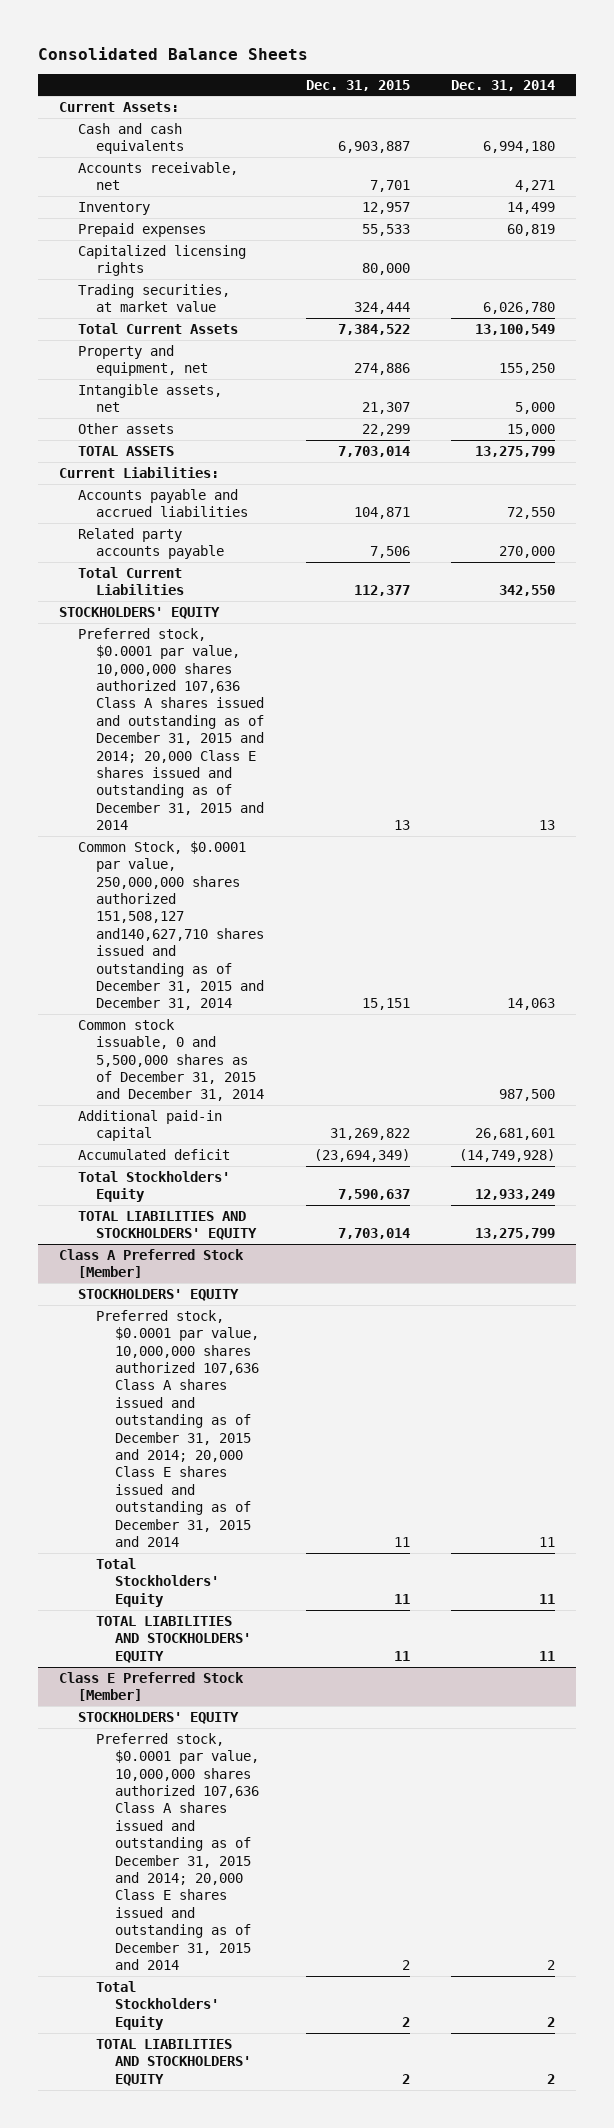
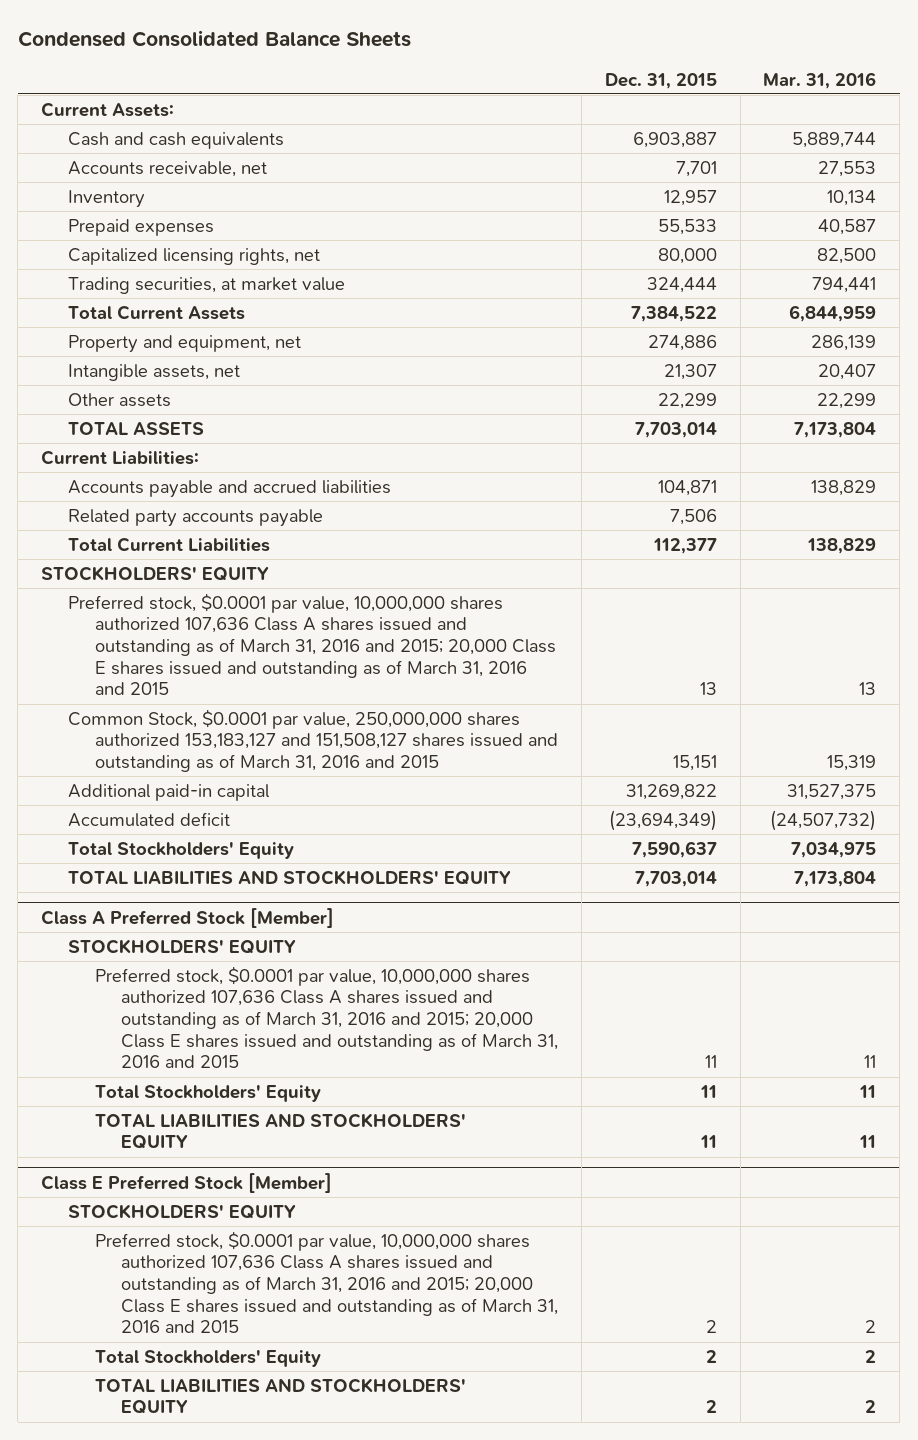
- Consolidated Balance Sheets
+ Condensed Consolidated Balance Sheets
- | Dec. 31, 2015 | Dec. 31, 2014
+ | Dec. 31, 2015 | Mar. 31, 2016
- Capitalized licensing rights | 80,000 |
+ Capitalized licensing rights, net | 80,000 | 82,500
- Preferred stock, $0.0001 par value, 10,000,000 shares authorized 107,636 Class A shares issued and outstanding as of December 31, 2015 and 2014; 20,000 Class E shares issued and outstanding as of December 31, 2015 and 2014 | 13 | 13
- Common Stock, $0.0001 par value, 250,000,000 shares authorized 151,508,127 and140,627,710 shares issued and outstanding as of December 31, 2015 and December 31, 2014 | 15,151 | 14,063
- Common stock issuable, 0 and 5,500,000 shares as of December 31, 2015 and December 31, 2014 | | 987,500
+ Preferred stock, $0.0001 par value, 10,000,000 shares authorized 107,636 Class A shares issued and outstanding as of March 31, 2016 and 2015; 20,000 Class E shares issued and outstanding as of March 31, 2016 and 2015 | 13 | 13
+ Common Stock, $0.0001 par value, 250,000,000 shares authorized 153,183,127 and 151,508,127 shares issued and outstanding as of March 31, 2016 and 2015 | 15,151 | 15,319
@ Class A Preferred Stock [Member]
- Preferred stock, $0.0001 par value, 10,000,000 shares authorized 107,636 Class A shares issued and outstanding as of December 31, 2015 and 2014; 20,000 Class E shares issued and outstanding as of December 31, 2015 and 2014 | 11 | 11
+ Preferred stock, $0.0001 par value, 10,000,000 shares authorized 107,636 Class A shares issued and outstanding as of March 31, 2016 and 2015; 20,000 Class E shares issued and outstanding as of March 31, 2016 and 2015 | 11 | 11
@ Class E Preferred Stock [Member]
- Preferred stock, $0.0001 par value, 10,000,000 shares authorized 107,636 Class A shares issued and outstanding as of December 31, 2015 and 2014; 20,000 Class E shares issued and outstanding as of December 31, 2015 and 2014 | 2 | 2
+ Preferred stock, $0.0001 par value, 10,000,000 shares authorized 107,636 Class A shares issued and outstanding as of March 31, 2016 and 2015; 20,000 Class E shares issued and outstanding as of March 31, 2016 and 2015 | 2 | 2

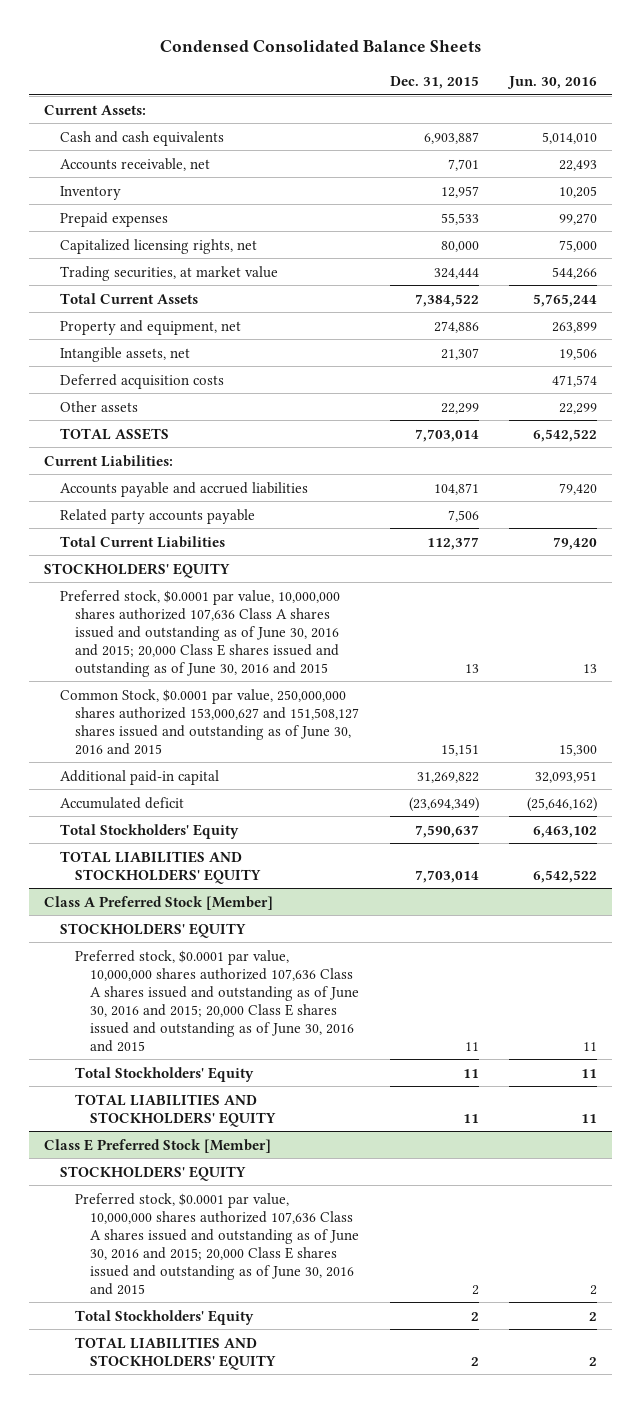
- | Dec. 31, 2015 | Mar. 31, 2016
+ | Dec. 31, 2015 | Jun. 30, 2016
+ Deferred acquisition costs | | 471,574
- Preferred stock, $0.0001 par value, 10,000,000 shares authorized 107,636 Class A shares issued and outstanding as of March 31, 2016 and 2015; 20,000 Class E shares issued and outstanding as of March 31, 2016 and 2015 | 13 | 13
- Common Stock, $0.0001 par value, 250,000,000 shares authorized 153,183,127 and 151,508,127 shares issued and outstanding as of March 31, 2016 and 2015 | 15,151 | 15,319
+ Preferred stock, $0.0001 par value, 10,000,000 shares authorized 107,636 Class A shares issued and outstanding as of June 30, 2016 and 2015; 20,000 Class E shares issued and outstanding as of June 30, 2016 and 2015 | 13 | 13
+ Common Stock, $0.0001 par value, 250,000,000 shares authorized 153,000,627 and 151,508,127 shares issued and outstanding as of June 30, 2016 and 2015 | 15,151 | 15,300
@ Class A Preferred Stock [Member]
- Preferred stock, $0.0001 par value, 10,000,000 shares authorized 107,636 Class A shares issued and outstanding as of March 31, 2016 and 2015; 20,000 Class E shares issued and outstanding as of March 31, 2016 and 2015 | 11 | 11
+ Preferred stock, $0.0001 par value, 10,000,000 shares authorized 107,636 Class A shares issued and outstanding as of June 30, 2016 and 2015; 20,000 Class E shares issued and outstanding as of June 30, 2016 and 2015 | 11 | 11
@ Class E Preferred Stock [Member]
- Preferred stock, $0.0001 par value, 10,000,000 shares authorized 107,636 Class A shares issued and outstanding as of March 31, 2016 and 2015; 20,000 Class E shares issued and outstanding as of March 31, 2016 and 2015 | 2 | 2
+ Preferred stock, $0.0001 par value, 10,000,000 shares authorized 107,636 Class A shares issued and outstanding as of June 30, 2016 and 2015; 20,000 Class E shares issued and outstanding as of June 30, 2016 and 2015 | 2 | 2

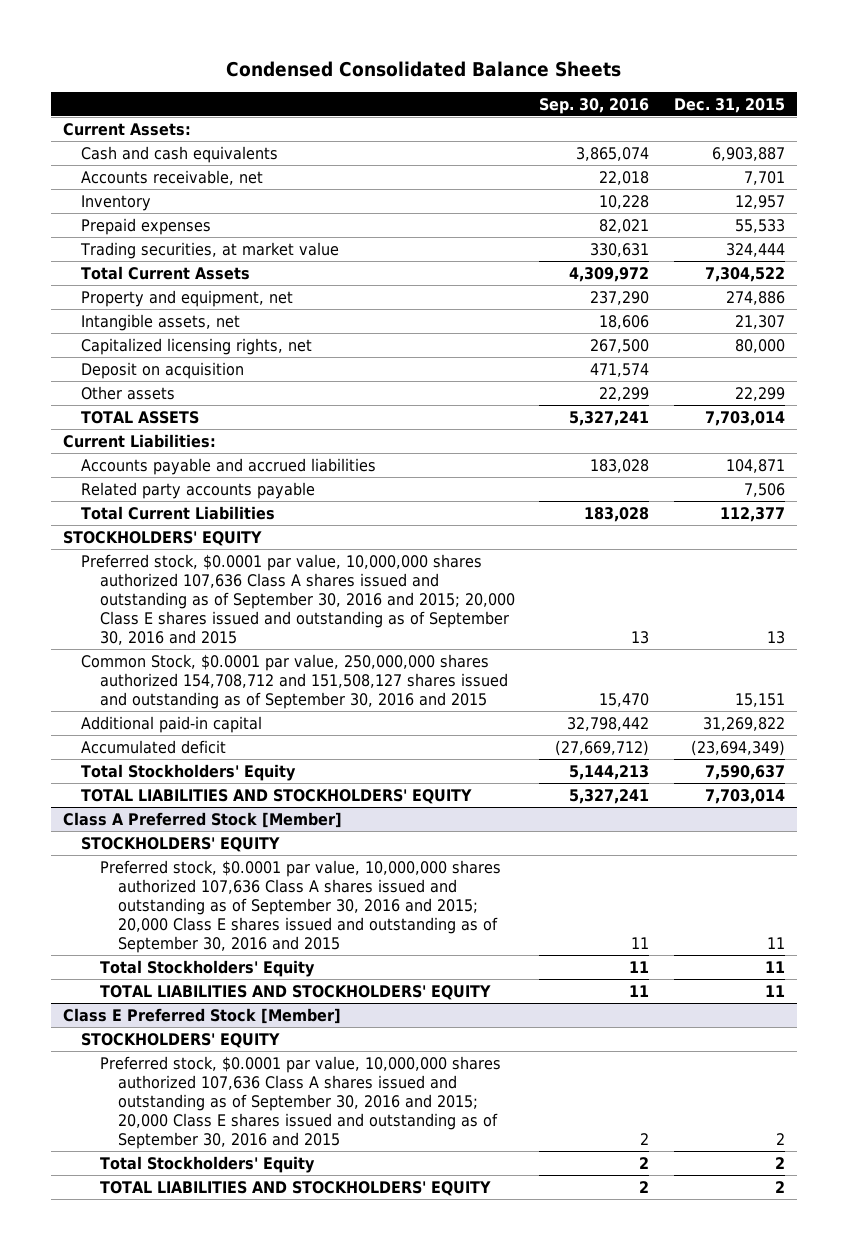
- | Dec. 31, 2015 | Jun. 30, 2016
+ | Sep. 30, 2016 | Dec. 31, 2015
- Total Current Assets | 7,384,522 | 5,765,244
+ Total Current Assets | 4,309,972 | 7,304,522
- Deferred acquisition costs | | 471,574
moved down: Capitalized licensing rights, net | 267,500 | 80,000
+ Deposit on acquisition | 471,574 |
- Preferred stock, $0.0001 par value, 10,000,000 shares authorized 107,636 Class A shares issued and outstanding as of June 30, 2016 and 2015; 20,000 Class E shares issued and outstanding as of June 30, 2016 and 2015 | 13 | 13
- Common Stock, $0.0001 par value, 250,000,000 shares authorized 153,000,627 and 151,508,127 shares issued and outstanding as of June 30, 2016 and 2015 | 15,151 | 15,300
+ Preferred stock, $0.0001 par value, 10,000,000 shares authorized 107,636 Class A shares issued and outstanding as of September 30, 2016 and 2015; 20,000 Class E shares issued and outstanding as of September 30, 2016 and 2015 | 13 | 13
+ Common Stock, $0.0001 par value, 250,000,000 shares authorized 154,708,712 and 151,508,127 shares issued and outstanding as of September 30, 2016 and 2015 | 15,470 | 15,151
@ Class A Preferred Stock [Member]
- Preferred stock, $0.0001 par value, 10,000,000 shares authorized 107,636 Class A shares issued and outstanding as of June 30, 2016 and 2015; 20,000 Class E shares issued and outstanding as of June 30, 2016 and 2015 | 11 | 11
+ Preferred stock, $0.0001 par value, 10,000,000 shares authorized 107,636 Class A shares issued and outstanding as of September 30, 2016 and 2015; 20,000 Class E shares issued and outstanding as of September 30, 2016 and 2015 | 11 | 11
@ Class E Preferred Stock [Member]
- Preferred stock, $0.0001 par value, 10,000,000 shares authorized 107,636 Class A shares issued and outstanding as of June 30, 2016 and 2015; 20,000 Class E shares issued and outstanding as of June 30, 2016 and 2015 | 2 | 2
+ Preferred stock, $0.0001 par value, 10,000,000 shares authorized 107,636 Class A shares issued and outstanding as of September 30, 2016 and 2015; 20,000 Class E shares issued and outstanding as of September 30, 2016 and 2015 | 2 | 2

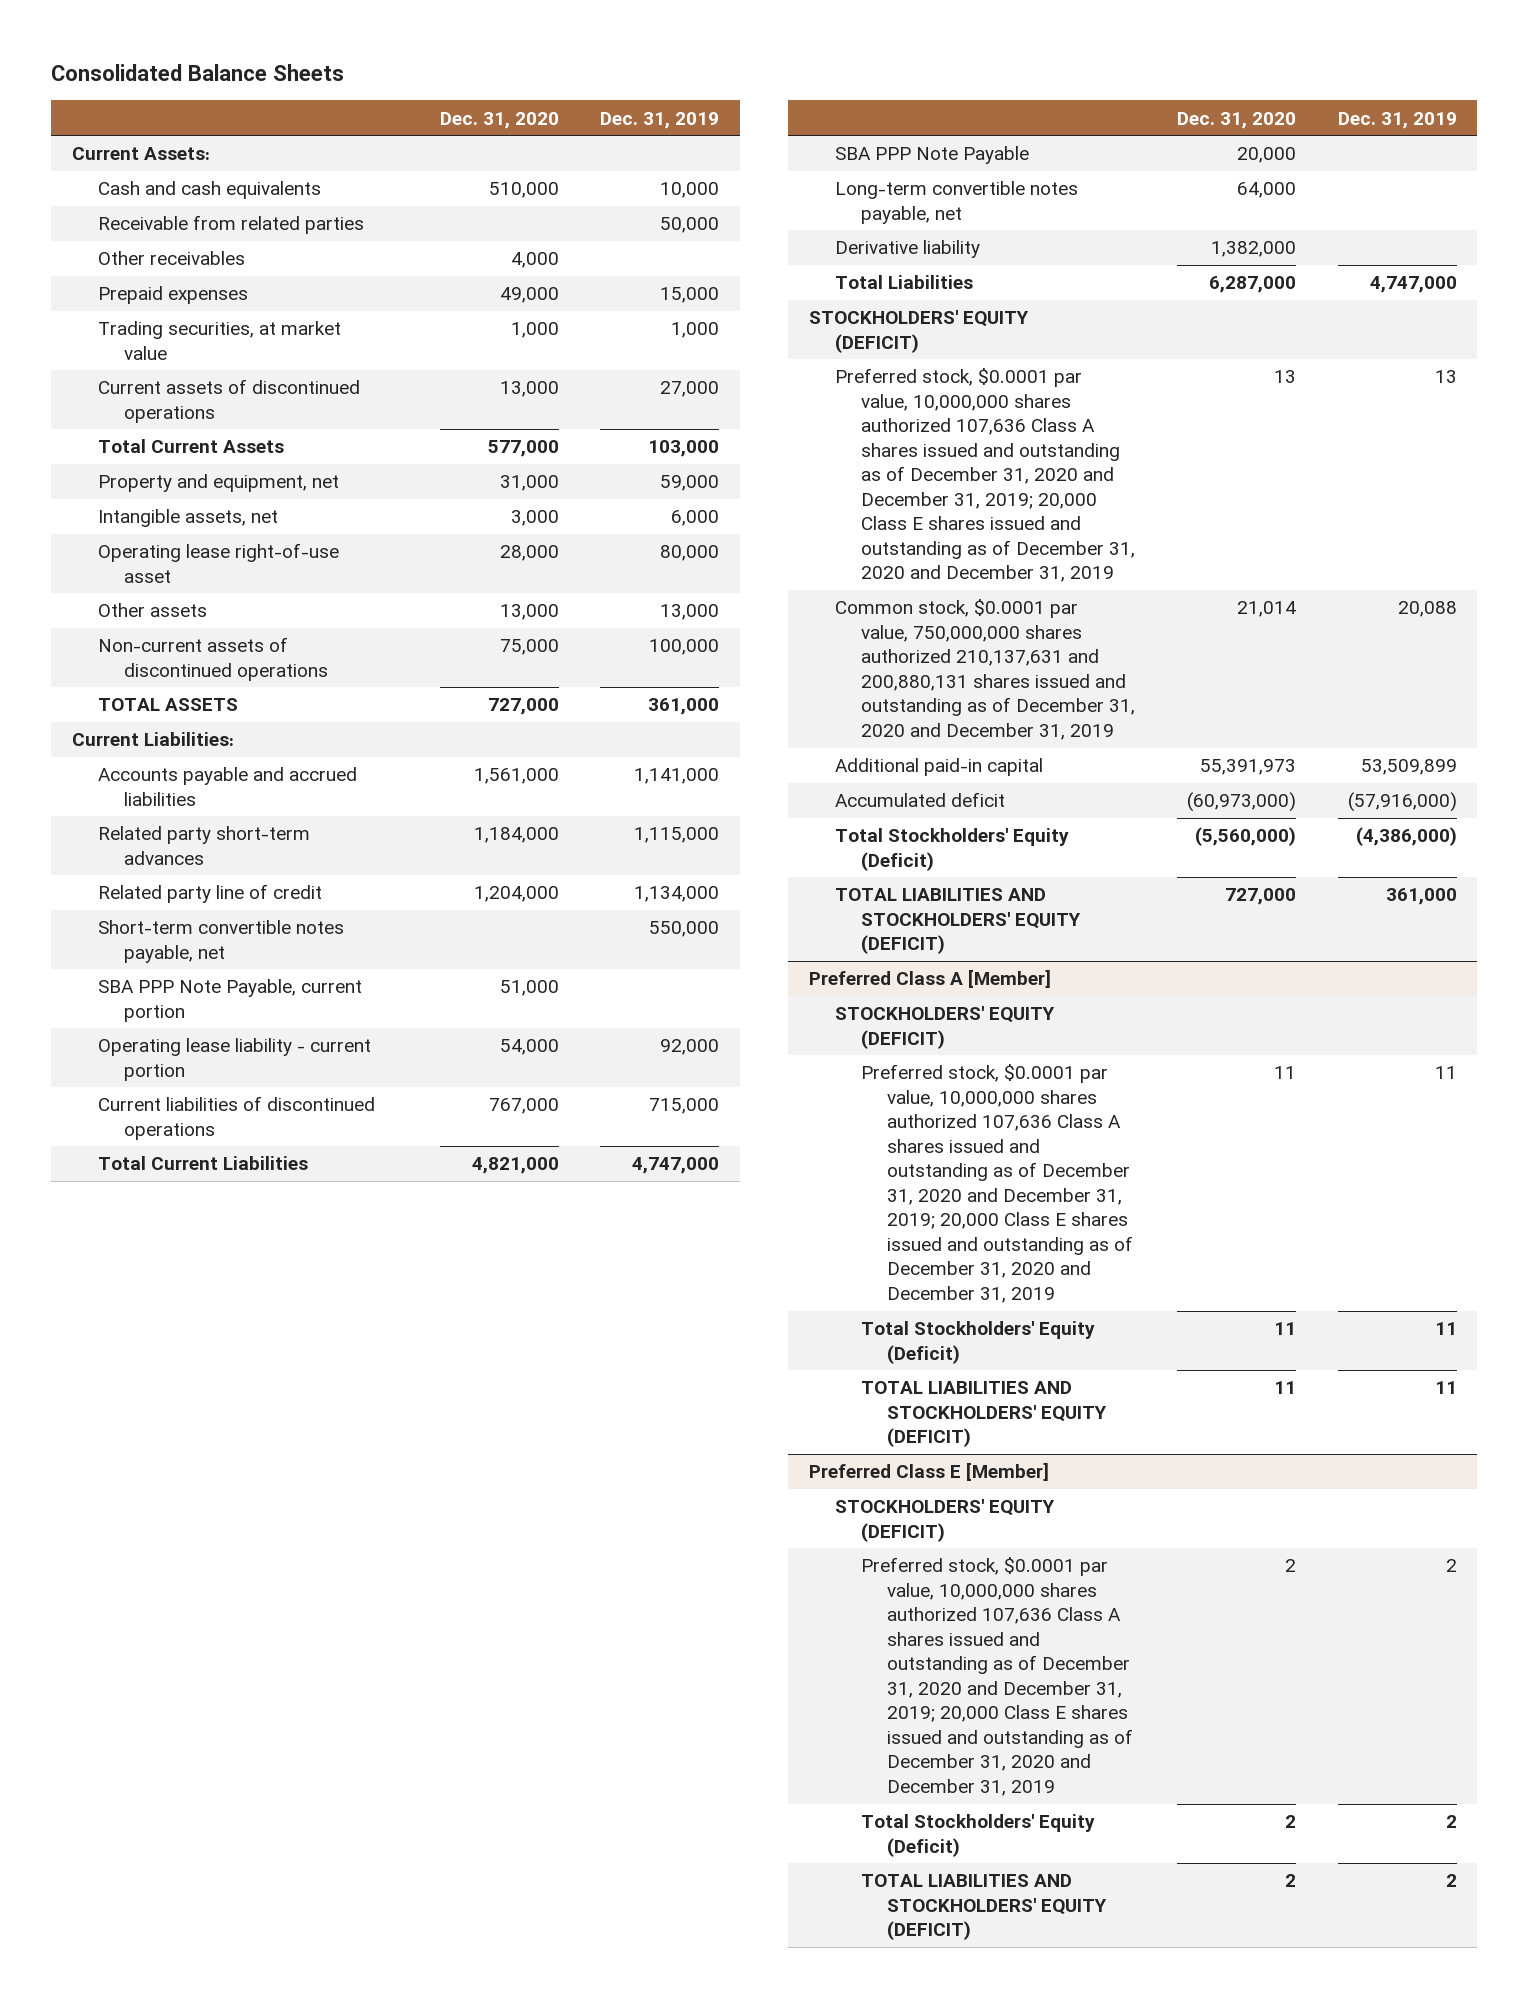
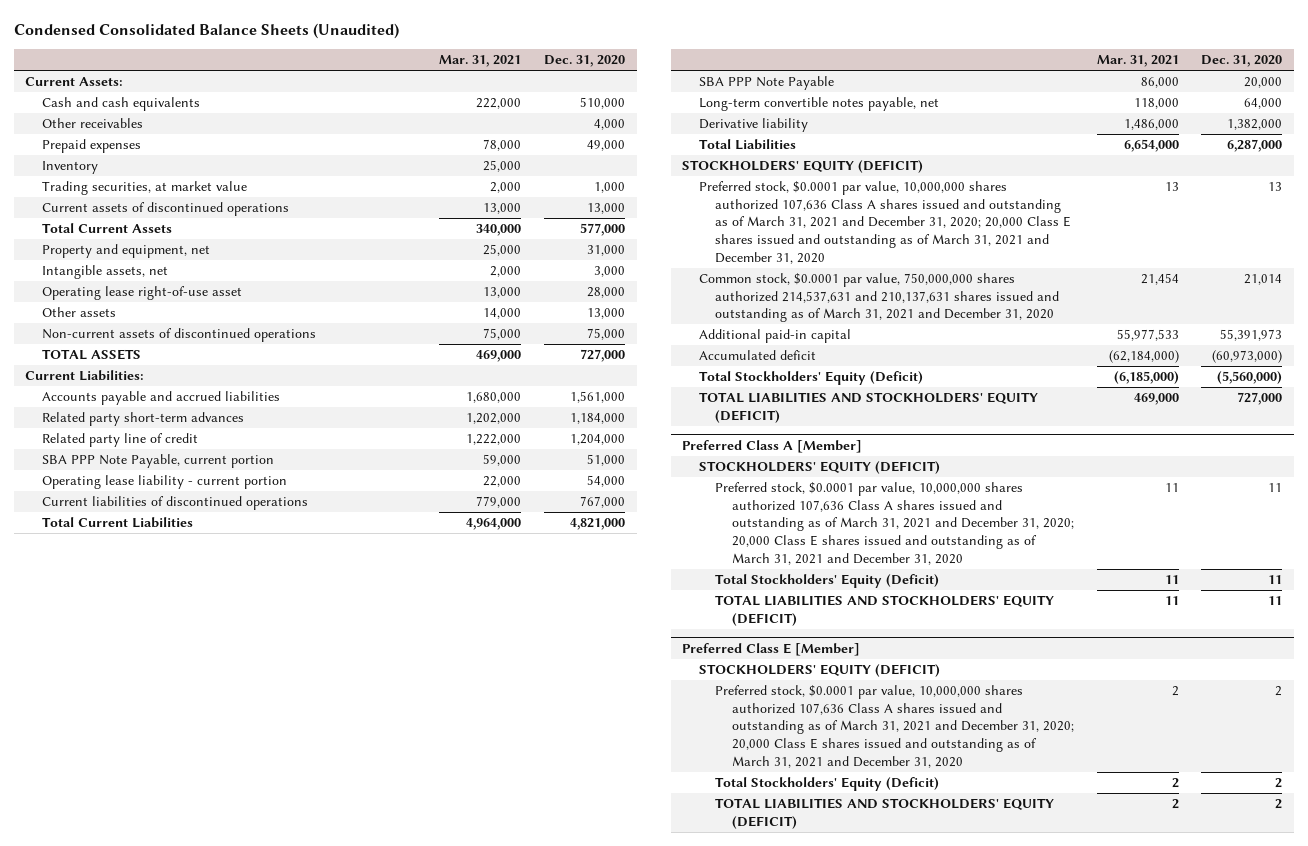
- Consolidated Balance Sheets
+ Condensed Consolidated Balance Sheets (Unaudited)
- | Dec. 31, 2020 | Dec. 31, 2019
+ | Mar. 31, 2021 | Dec. 31, 2020
- Receivable from related parties | | 50,000
+ Inventory | 25,000 |
- Short-term convertible notes payable, net | | 550,000
- Preferred stock, $0.0001 par value, 10,000,000 shares authorized 107,636 Class A shares issued and outstanding as of December 31, 2020 and December 31, 2019; 20,000 Class E shares issued and outstanding as of December 31, 2020 and December 31, 2019 | 13 | 13
- Common stock, $0.0001 par value, 750,000,000 shares authorized 210,137,631 and 200,880,131 shares issued and outstanding as of December 31, 2020 and December 31, 2019 | 21,014 | 20,088
+ Preferred stock, $0.0001 par value, 10,000,000 shares authorized 107,636 Class A shares issued and outstanding as of March 31, 2021 and December 31, 2020; 20,000 Class E shares issued and outstanding as of March 31, 2021 and December 31, 2020 | 13 | 13
+ Common stock, $0.0001 par value, 750,000,000 shares authorized 214,537,631 and 210,137,631 shares issued and outstanding as of March 31, 2021 and December 31, 2020 | 21,454 | 21,014
@ Preferred Class A [Member]
- Preferred stock, $0.0001 par value, 10,000,000 shares authorized 107,636 Class A shares issued and outstanding as of December 31, 2020 and December 31, 2019; 20,000 Class E shares issued and outstanding as of December 31, 2020 and December 31, 2019 | 11 | 11
+ Preferred stock, $0.0001 par value, 10,000,000 shares authorized 107,636 Class A shares issued and outstanding as of March 31, 2021 and December 31, 2020; 20,000 Class E shares issued and outstanding as of March 31, 2021 and December 31, 2020 | 11 | 11
@ Preferred Class E [Member]
- Preferred stock, $0.0001 par value, 10,000,000 shares authorized 107,636 Class A shares issued and outstanding as of December 31, 2020 and December 31, 2019; 20,000 Class E shares issued and outstanding as of December 31, 2020 and December 31, 2019 | 2 | 2
+ Preferred stock, $0.0001 par value, 10,000,000 shares authorized 107,636 Class A shares issued and outstanding as of March 31, 2021 and December 31, 2020; 20,000 Class E shares issued and outstanding as of March 31, 2021 and December 31, 2020 | 2 | 2

